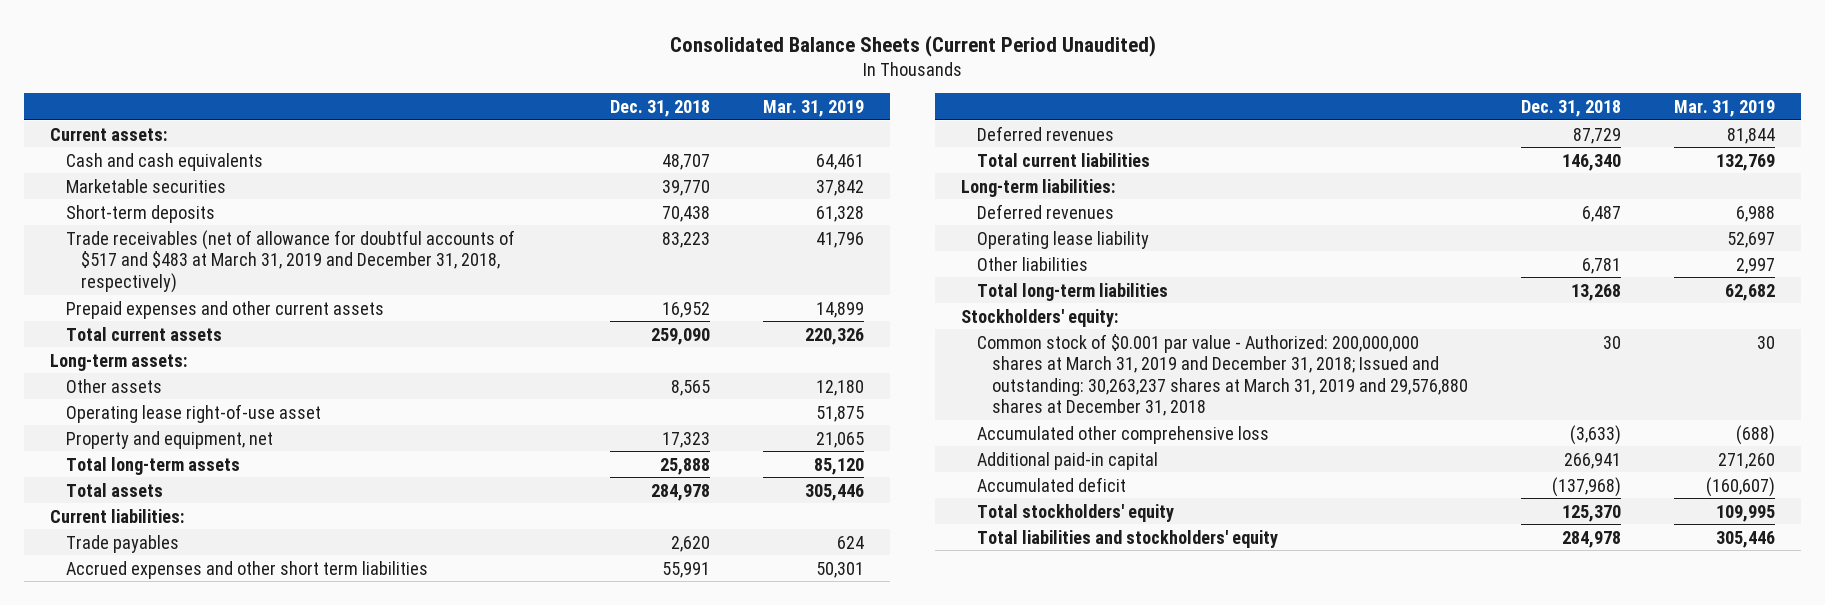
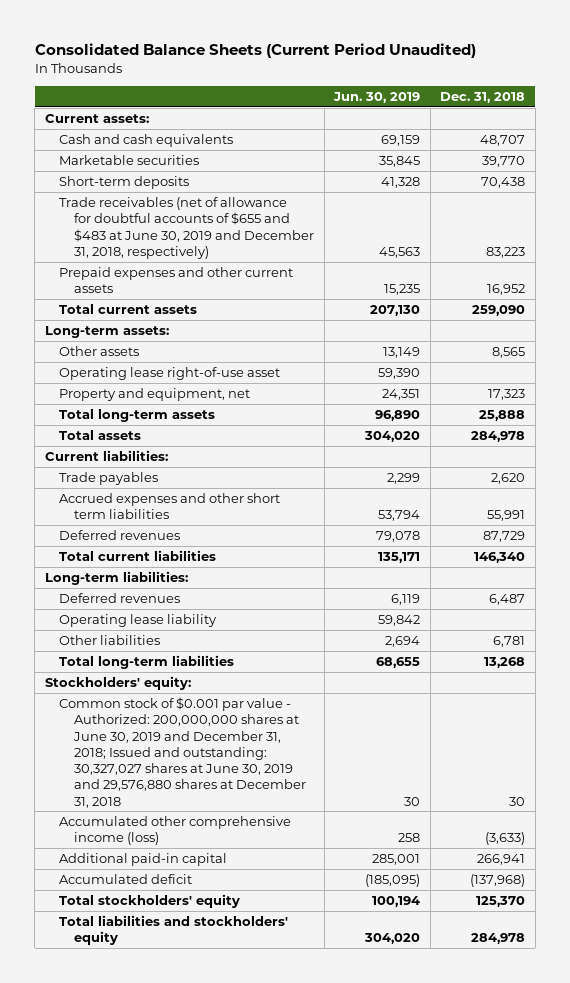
- | Dec. 31, 2018 | Mar. 31, 2019
+ | Jun. 30, 2019 | Dec. 31, 2018
- Trade receivables (net of allowance for doubtful accounts of $517 and $483 at March 31, 2019 and December 31, 2018, respectively) | 83,223 | 41,796
+ Trade receivables (net of allowance for doubtful accounts of $655 and $483 at June 30, 2019 and December 31, 2018, respectively) | 45,563 | 83,223
- Common stock of $0.001 par value - Authorized: 200,000,000 shares at March 31, 2019 and December 31, 2018; Issued and outstanding: 30,263,237 shares at March 31, 2019 and 29,576,880 shares at December 31, 2018 | 30 | 30
- Accumulated other comprehensive loss | (3,633) | (688)
+ Common stock of $0.001 par value - Authorized: 200,000,000 shares at June 30, 2019 and December 31, 2018; Issued and outstanding: 30,327,027 shares at June 30, 2019 and 29,576,880 shares at December 31, 2018 | 30 | 30
+ Accumulated other comprehensive income (loss) | 258 | (3,633)

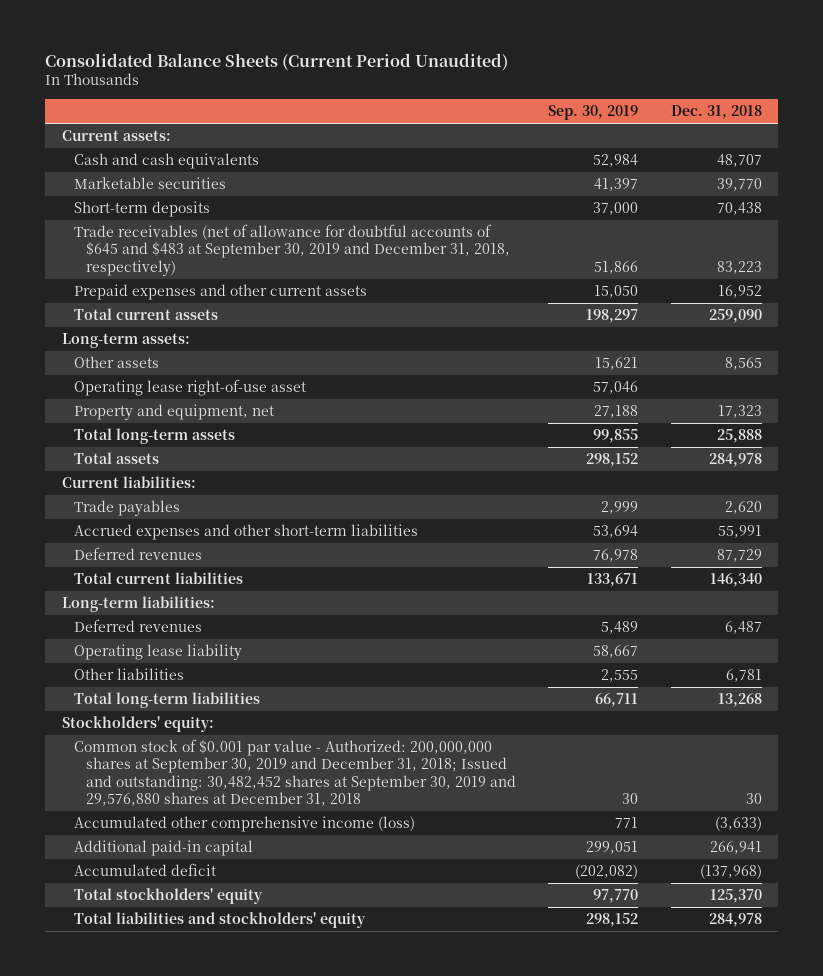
- | Jun. 30, 2019 | Dec. 31, 2018
+ | Sep. 30, 2019 | Dec. 31, 2018
- Trade receivables (net of allowance for doubtful accounts of $655 and $483 at June 30, 2019 and December 31, 2018, respectively) | 45,563 | 83,223
+ Trade receivables (net of allowance for doubtful accounts of $645 and $483 at September 30, 2019 and December 31, 2018, respectively) | 51,866 | 83,223
- Accrued expenses and other short term liabilities | 53,794 | 55,991
+ Accrued expenses and other short-term liabilities | 53,694 | 55,991
- Common stock of $0.001 par value - Authorized: 200,000,000 shares at June 30, 2019 and December 31, 2018; Issued and outstanding: 30,327,027 shares at June 30, 2019 and 29,576,880 shares at December 31, 2018 | 30 | 30
+ Common stock of $0.001 par value - Authorized: 200,000,000 shares at September 30, 2019 and December 31, 2018; Issued and outstanding: 30,482,452 shares at September 30, 2019 and 29,576,880 shares at December 31, 2018 | 30 | 30

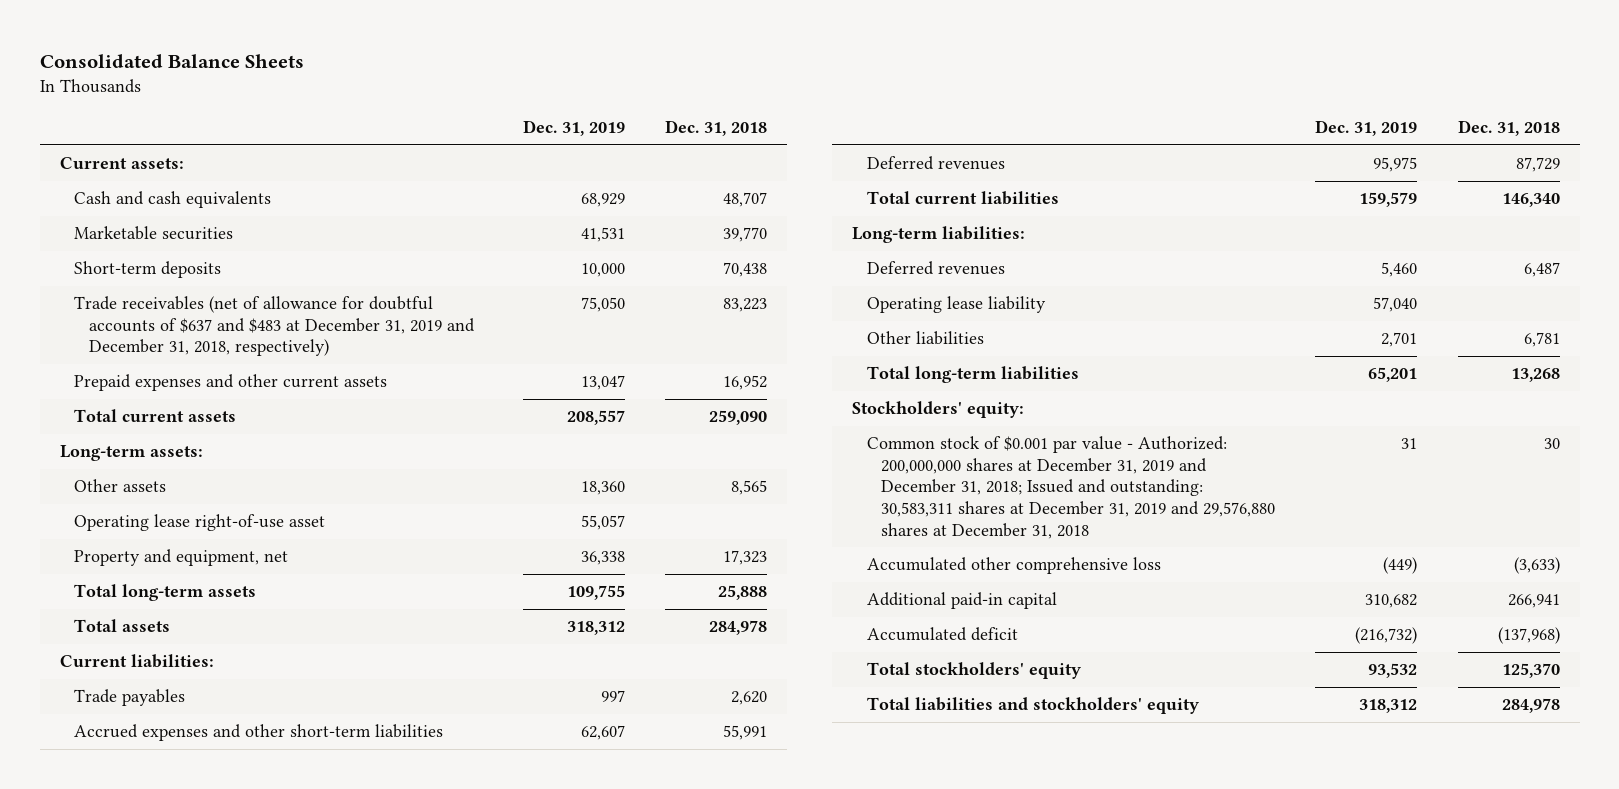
- Consolidated Balance Sheets (Current Period Unaudited)
+ Consolidated Balance Sheets
- | Sep. 30, 2019 | Dec. 31, 2018
+ | Dec. 31, 2019 | Dec. 31, 2018
- Trade receivables (net of allowance for doubtful accounts of $645 and $483 at September 30, 2019 and December 31, 2018, respectively) | 51,866 | 83,223
+ Trade receivables (net of allowance for doubtful accounts of $637 and $483 at December 31, 2019 and December 31, 2018, respectively) | 75,050 | 83,223
- Common stock of $0.001 par value - Authorized: 200,000,000 shares at September 30, 2019 and December 31, 2018; Issued and outstanding: 30,482,452 shares at September 30, 2019 and 29,576,880 shares at December 31, 2018 | 30 | 30
- Accumulated other comprehensive income (loss) | 771 | (3,633)
+ Common stock of $0.001 par value - Authorized: 200,000,000 shares at December 31, 2019 and December 31, 2018; Issued and outstanding: 30,583,311 shares at December 31, 2019 and 29,576,880 shares at December 31, 2018 | 31 | 30
+ Accumulated other comprehensive loss | (449) | (3,633)

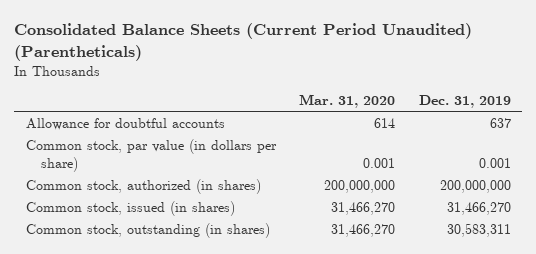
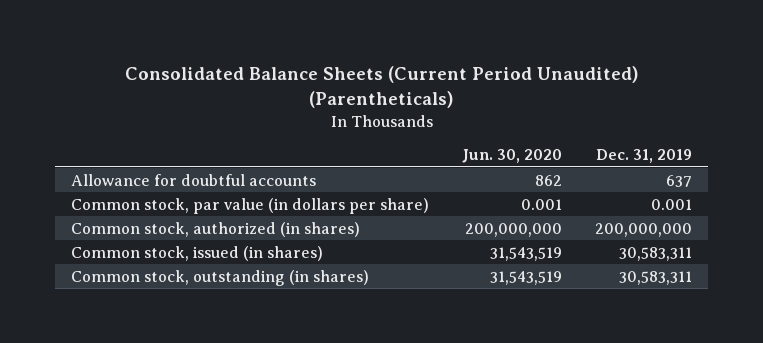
- | Mar. 31, 2020 | Dec. 31, 2019
+ | Jun. 30, 2020 | Dec. 31, 2019
- Common stock, issued (in shares) | 31,466,270 | 31,466,270
+ Common stock, issued (in shares) | 31,543,519 | 30,583,311

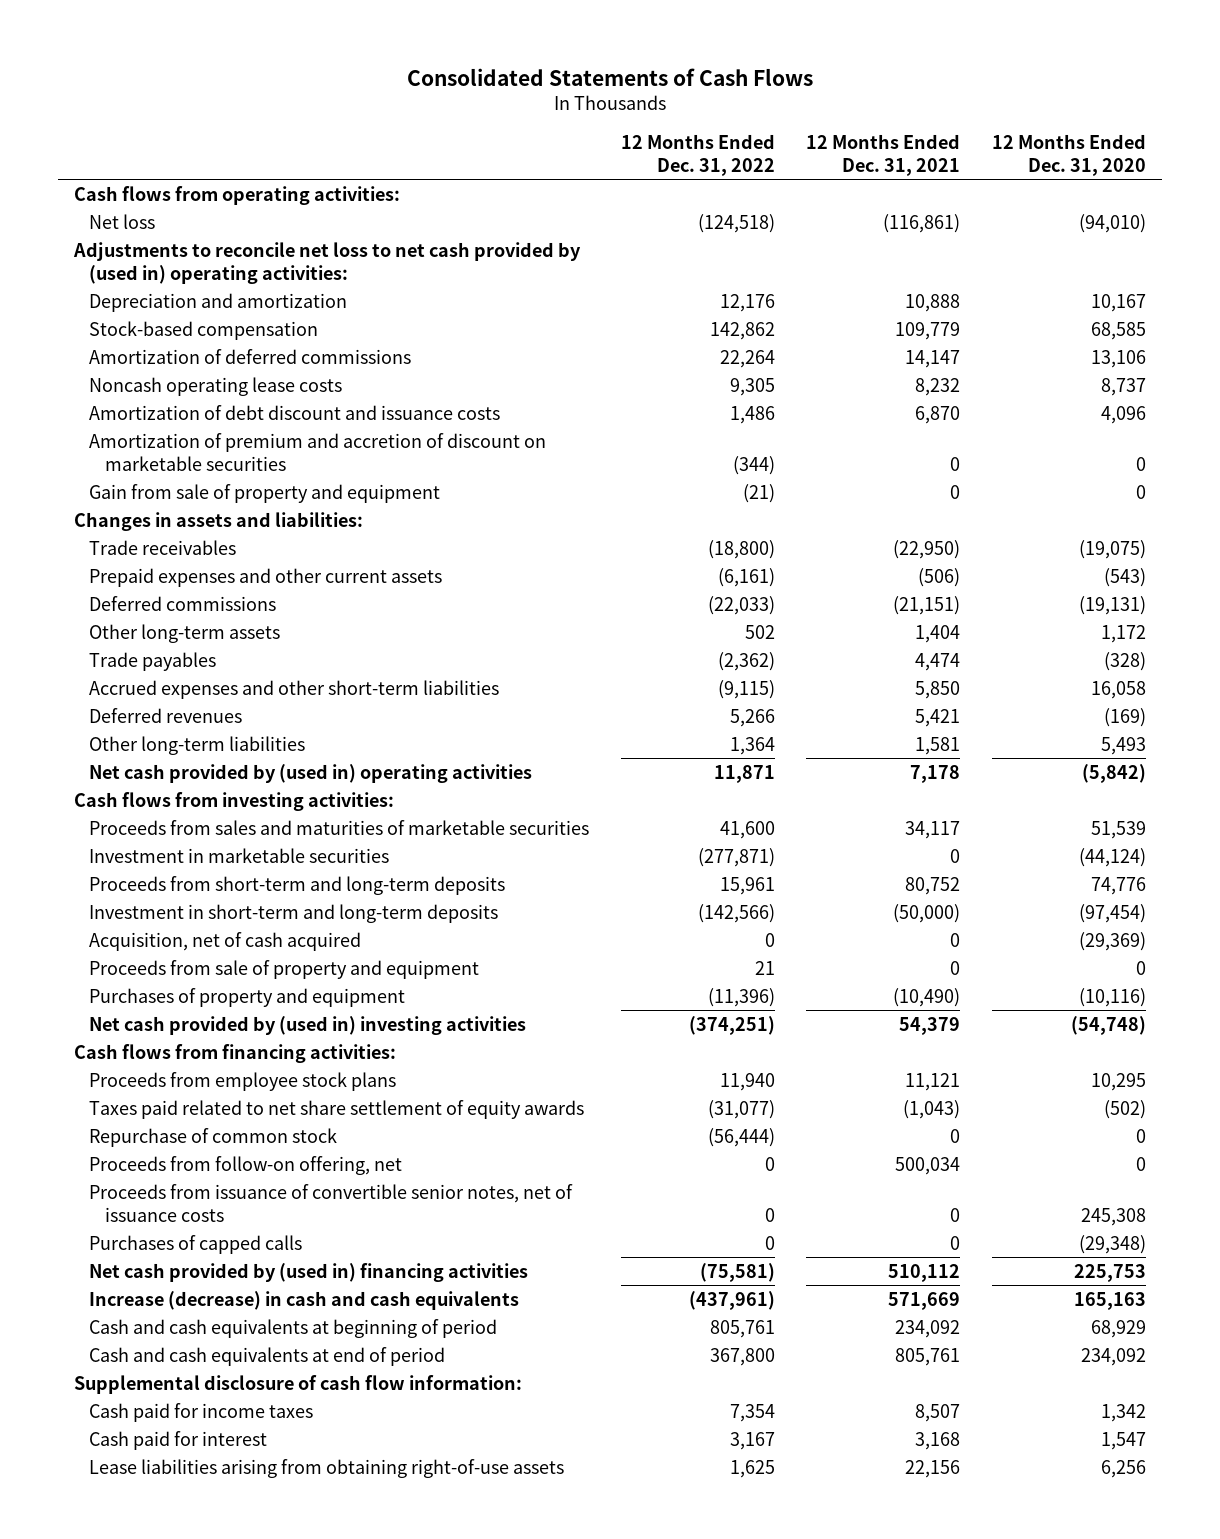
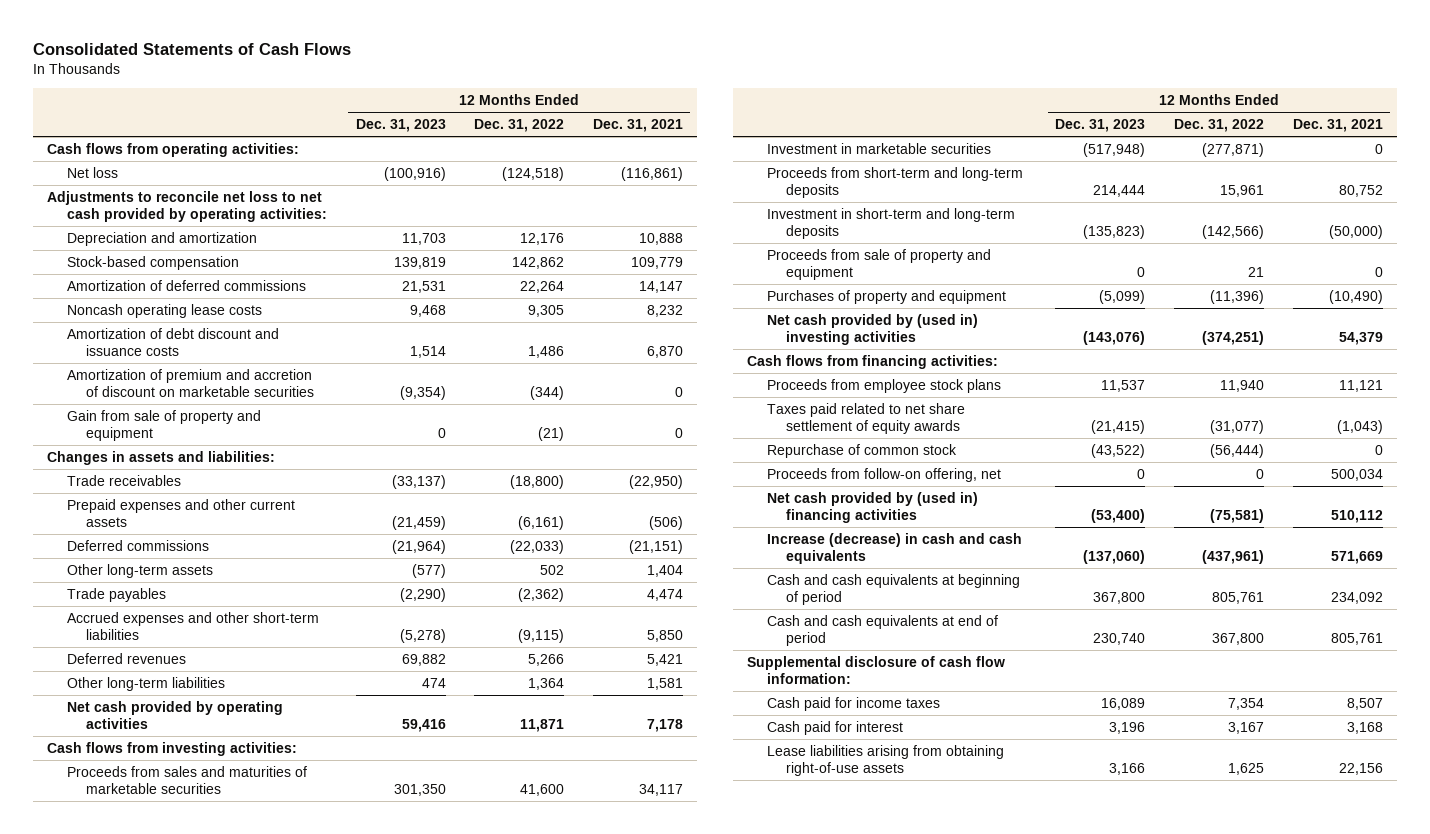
- | 12 Months Ended Dec. 31, 2022 | 12 Months Ended Dec. 31, 2021 | 12 Months Ended Dec. 31, 2020
+ | 12 Months Ended Dec. 31, 2023 | 12 Months Ended Dec. 31, 2022 | 12 Months Ended Dec. 31, 2021
- Adjustments to reconcile net loss to net cash provided by (used in) operating activities:
+ Adjustments to reconcile net loss to net cash provided by operating activities:
- Net cash provided by (used in) operating activities | 11,871 | 7,178 | (5,842)
+ Net cash provided by operating activities | 59,416 | 11,871 | 7,178
- Acquisition, net of cash acquired | 0 | 0 | (29,369)
- Proceeds from issuance of convertible senior notes, net of issuance costs | 0 | 0 | 245,308
- Purchases of capped calls | 0 | 0 | (29,348)

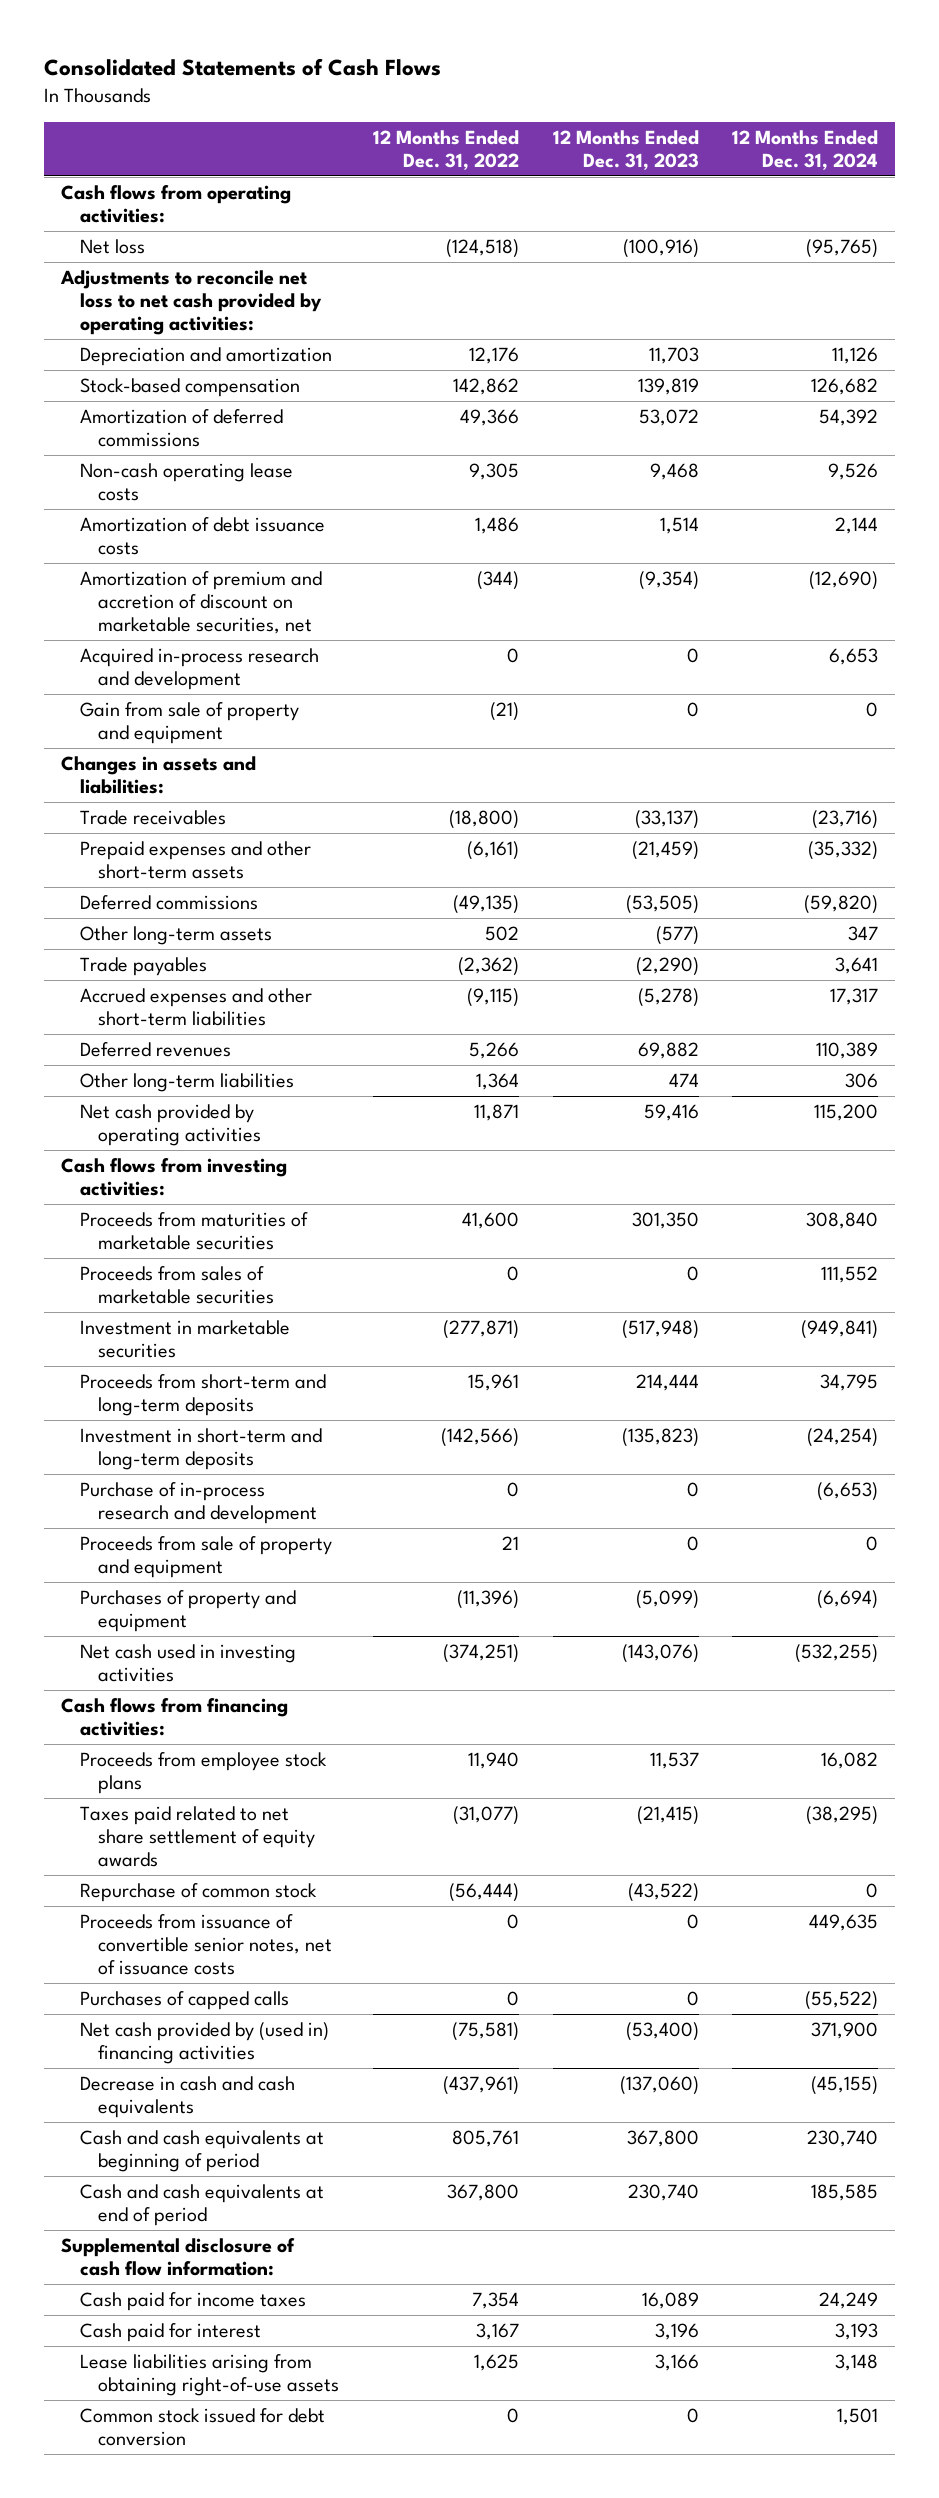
- | 12 Months Ended Dec. 31, 2023 | 12 Months Ended Dec. 31, 2022 | 12 Months Ended Dec. 31, 2021
+ | 12 Months Ended Dec. 31, 2022 | 12 Months Ended Dec. 31, 2023 | 12 Months Ended Dec. 31, 2024
- Amortization of deferred commissions | 21,531 | 22,264 | 14,147
- Noncash operating lease costs | 9,468 | 9,305 | 8,232
- Amortization of debt discount and issuance costs | 1,514 | 1,486 | 6,870
- Amortization of premium and accretion of discount on marketable securities | (9,354) | (344) | 0
+ Amortization of deferred commissions | 49,366 | 53,072 | 54,392
+ Non-cash operating lease costs | 9,305 | 9,468 | 9,526
+ Amortization of debt issuance costs | 1,486 | 1,514 | 2,144
+ Amortization of premium and accretion of discount on marketable securities, net | (344) | (9,354) | (12,690)
+ Acquired in-process research and development | 0 | 0 | 6,653
- Prepaid expenses and other current assets | (21,459) | (6,161) | (506)
- Deferred commissions | (21,964) | (22,033) | (21,151)
+ Prepaid expenses and other short-term assets | (6,161) | (21,459) | (35,332)
+ Deferred commissions | (49,135) | (53,505) | (59,820)
- Proceeds from sales and maturities of marketable securities | 301,350 | 41,600 | 34,117
+ Proceeds from maturities of marketable securities | 41,600 | 301,350 | 308,840
+ Proceeds from sales of marketable securities | 0 | 0 | 111,552
+ Purchase of in-process research and development | 0 | 0 | (6,653)
- Net cash provided by (used in) investing activities | (143,076) | (374,251) | 54,379
+ Net cash used in investing activities | (374,251) | (143,076) | (532,255)
- Proceeds from follow-on offering, net | 0 | 0 | 500,034
+ Proceeds from issuance of convertible senior notes, net of issuance costs | 0 | 0 | 449,635
+ Purchases of capped calls | 0 | 0 | (55,522)
- Increase (decrease) in cash and cash equivalents | (137,060) | (437,961) | 571,669
+ Decrease in cash and cash equivalents | (437,961) | (137,060) | (45,155)
+ Common stock issued for debt conversion | 0 | 0 | 1,501

